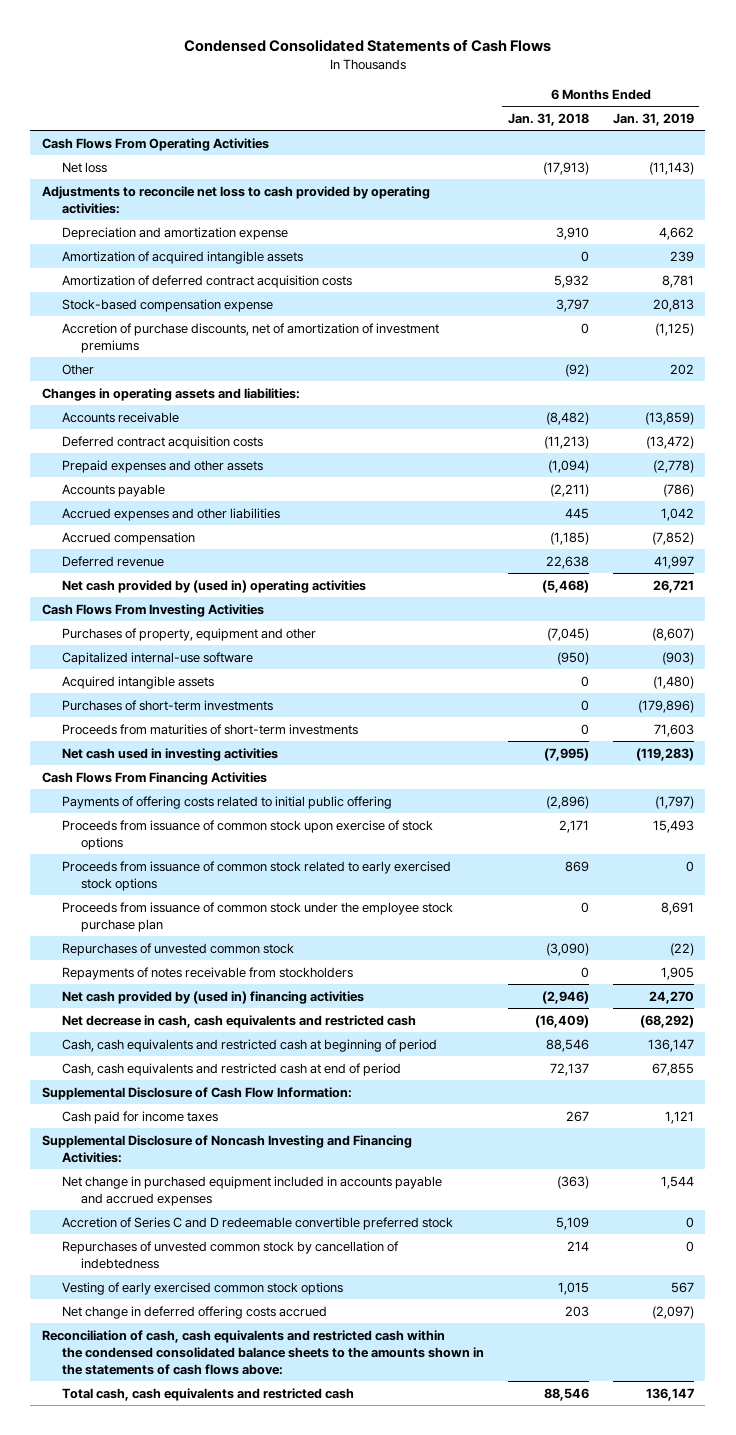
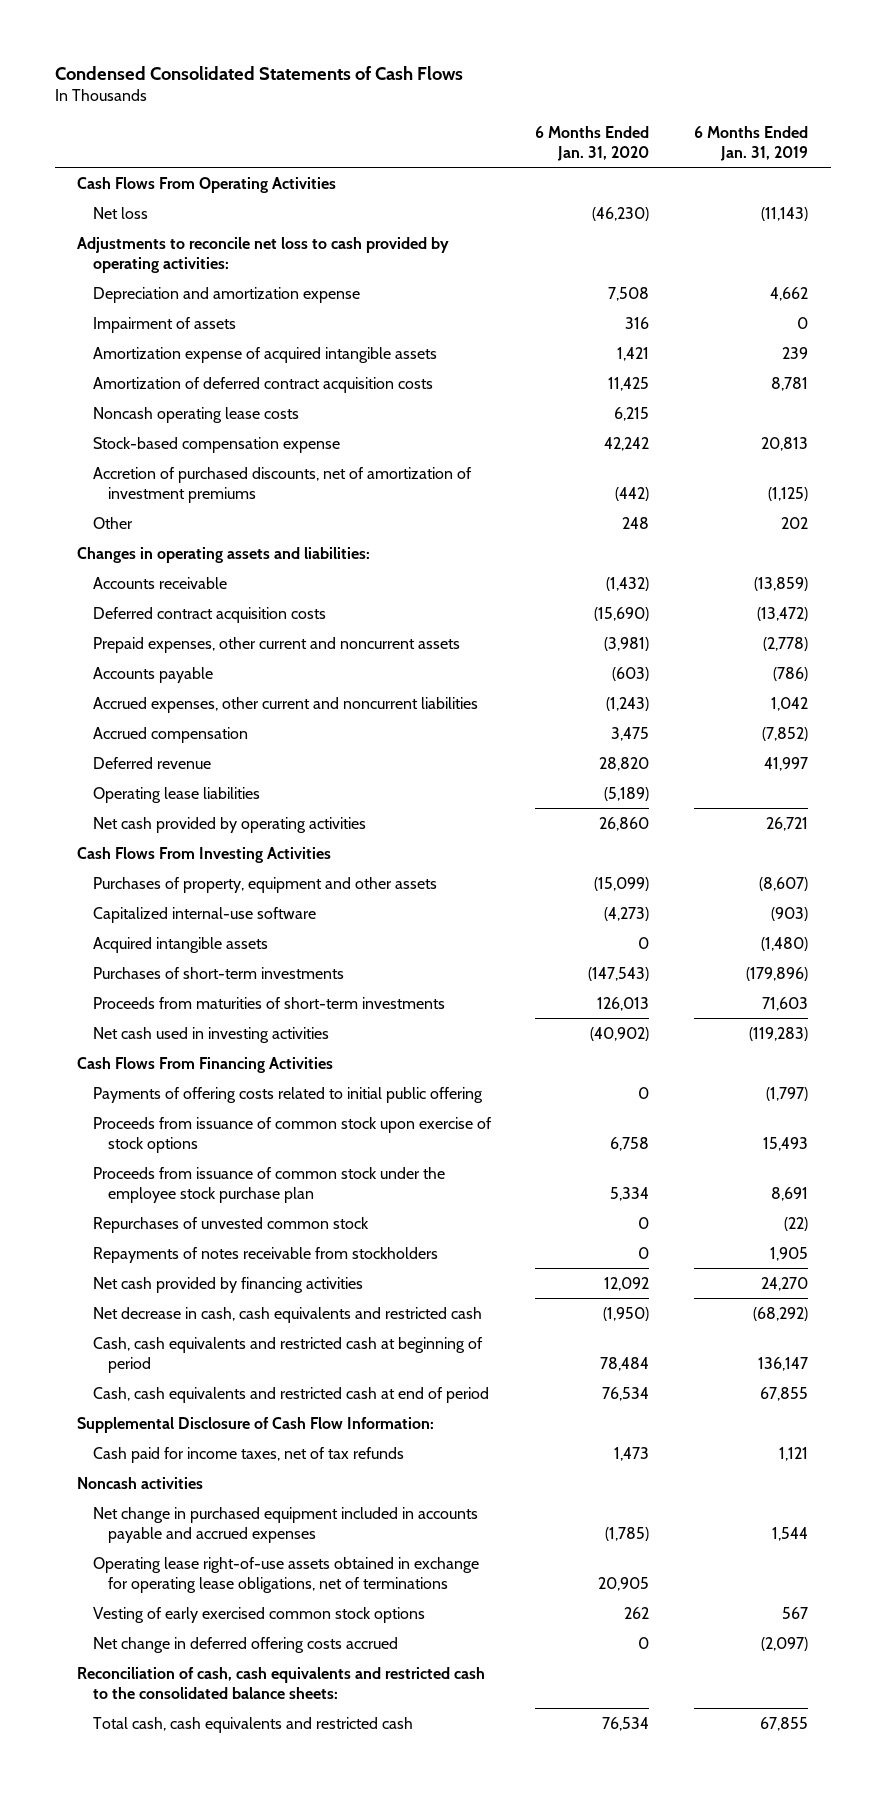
- | 6 Months Ended Jan. 31, 2018 | 6 Months Ended Jan. 31, 2019
+ | 6 Months Ended Jan. 31, 2020 | 6 Months Ended Jan. 31, 2019
- Amortization of acquired intangible assets | 0 | 239
+ Impairment of assets | 316 | 0
+ Amortization expense of acquired intangible assets | 1,421 | 239
+ Noncash operating lease costs | 6,215 |
- Accretion of purchase discounts, net of amortization of investment premiums | 0 | (1,125)
+ Accretion of purchased discounts, net of amortization of investment premiums | (442) | (1,125)
- Prepaid expenses and other assets | (1,094) | (2,778)
+ Prepaid expenses, other current and noncurrent assets | (3,981) | (2,778)
- Accrued expenses and other liabilities | 445 | 1,042
+ Accrued expenses, other current and noncurrent liabilities | (1,243) | 1,042
- Net cash provided by (used in) operating activities | (5,468) | 26,721
+ Operating lease liabilities | (5,189) |
+ Net cash provided by operating activities | 26,860 | 26,721
- Purchases of property, equipment and other | (7,045) | (8,607)
+ Purchases of property, equipment and other assets | (15,099) | (8,607)
- Proceeds from issuance of common stock related to early exercised stock options | 869 | 0
- Net cash provided by (used in) financing activities | (2,946) | 24,270
+ Net cash provided by financing activities | 12,092 | 24,270
- Cash paid for income taxes | 267 | 1,121
- Supplemental Disclosure of Noncash Investing and Financing Activities:
+ Cash paid for income taxes, net of tax refunds | 1,473 | 1,121
+ Noncash activities
- Accretion of Series C and D redeemable convertible preferred stock | 5,109 | 0
- Repurchases of unvested common stock by cancellation of indebtedness | 214 | 0
+ Operating lease right-of-use assets obtained in exchange for operating lease obligations, net of terminations | 20,905 |
- Reconciliation of cash, cash equivalents and restricted cash within the condensed consolidated balance sheets to the amounts shown in the statements of cash flows above:
- Total cash, cash equivalents and restricted cash | 88,546 | 136,147
+ Reconciliation of cash, cash equivalents and restricted cash to the consolidated balance sheets:
+ Total cash, cash equivalents and restricted cash | 76,534 | 67,855

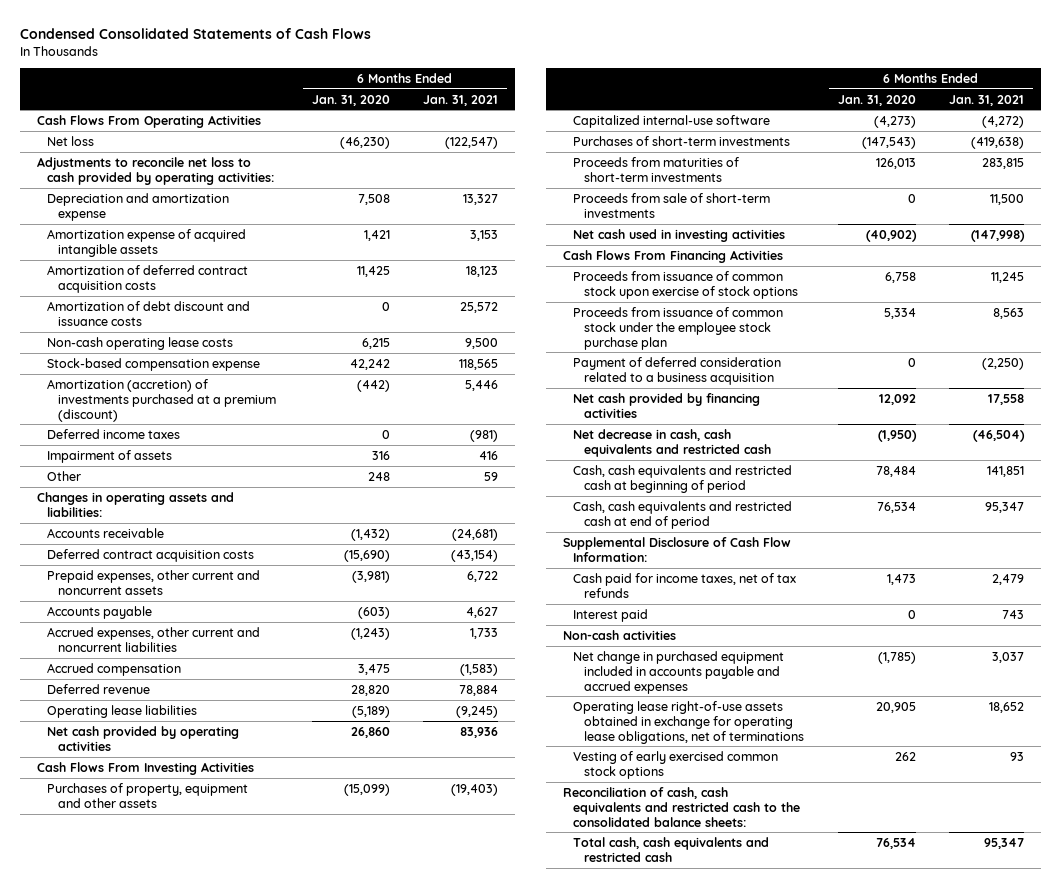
- | 6 Months Ended Jan. 31, 2020 | 6 Months Ended Jan. 31, 2019
+ | 6 Months Ended Jan. 31, 2020 | 6 Months Ended Jan. 31, 2021
- Noncash operating lease costs | 6,215 |
+ Amortization of debt discount and issuance costs | 0 | 25,572
+ Non-cash operating lease costs | 6,215 | 9,500
- Accretion of purchased discounts, net of amortization of investment premiums | (442) | (1,125)
+ Amortization (accretion) of investments purchased at a premium (discount) | (442) | 5,446
+ Deferred income taxes | 0 | (981)
moved down: Impairment of assets | 316 | 416
- Acquired intangible assets | 0 | (1,480)
+ Proceeds from sale of short-term investments | 0 | 11,500
- Payments of offering costs related to initial public offering | 0 | (1,797)
- Repurchases of unvested common stock | 0 | (22)
- Repayments of notes receivable from stockholders | 0 | 1,905
+ Payment of deferred consideration related to a business acquisition | 0 | (2,250)
- Noncash activities
+ Interest paid | 0 | 743
+ Non-cash activities
- Net change in deferred offering costs accrued | 0 | (2,097)

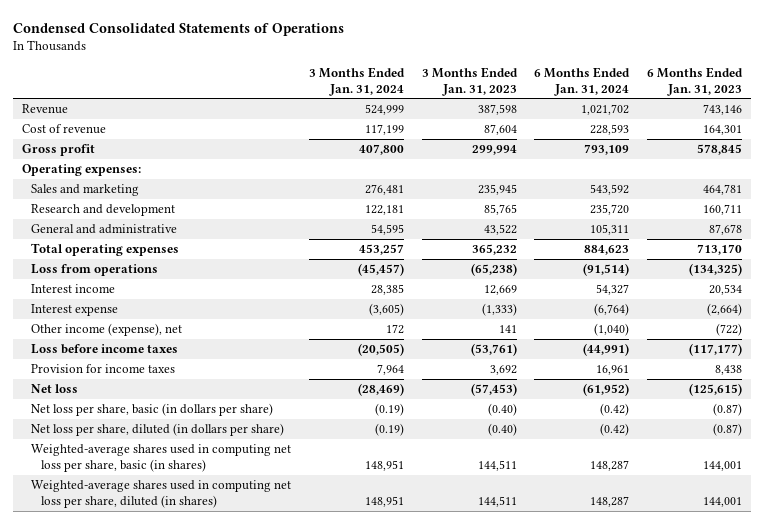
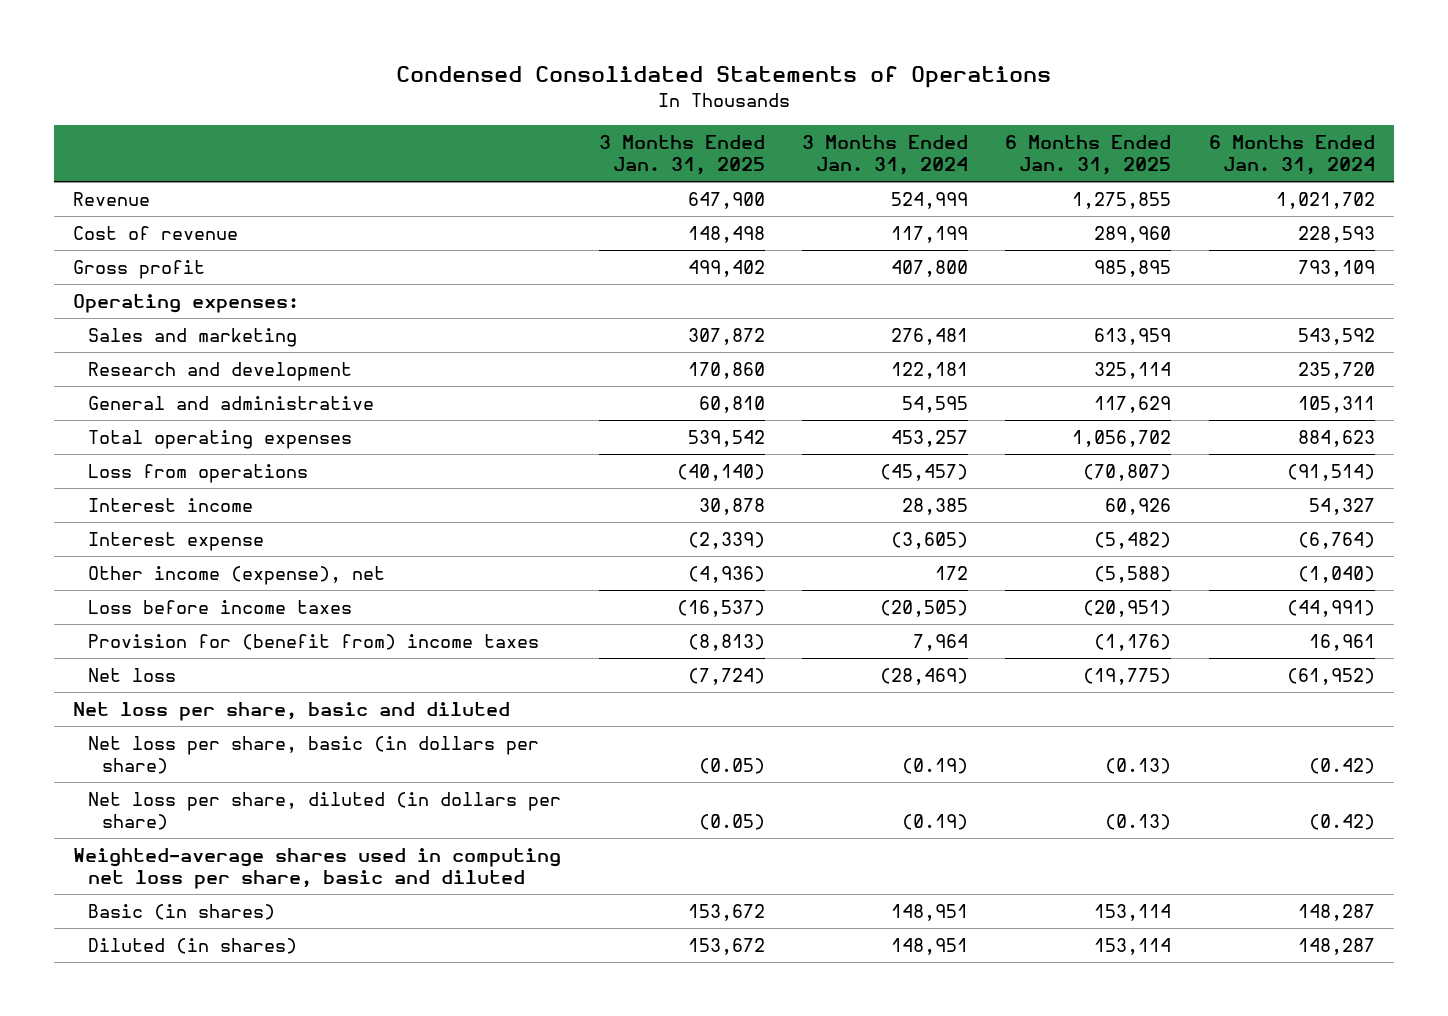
- | 3 Months Ended Jan. 31, 2024 | 3 Months Ended Jan. 31, 2023 | 6 Months Ended Jan. 31, 2024 | 6 Months Ended Jan. 31, 2023
+ | 3 Months Ended Jan. 31, 2025 | 3 Months Ended Jan. 31, 2024 | 6 Months Ended Jan. 31, 2025 | 6 Months Ended Jan. 31, 2024
- Provision for income taxes | 7,964 | 3,692 | 16,961 | 8,438
+ Provision for (benefit from) income taxes | (8,813) | 7,964 | (1,176) | 16,961
+ Net loss per share, basic and diluted
- Weighted-average shares used in computing net loss per share, basic (in shares) | 148,951 | 144,511 | 148,287 | 144,001
- Weighted-average shares used in computing net loss per share, diluted (in shares) | 148,951 | 144,511 | 148,287 | 144,001
+ Weighted-average shares used in computing net loss per share, basic and diluted
+ Basic (in shares) | 153,672 | 148,951 | 153,114 | 148,287
+ Diluted (in shares) | 153,672 | 148,951 | 153,114 | 148,287

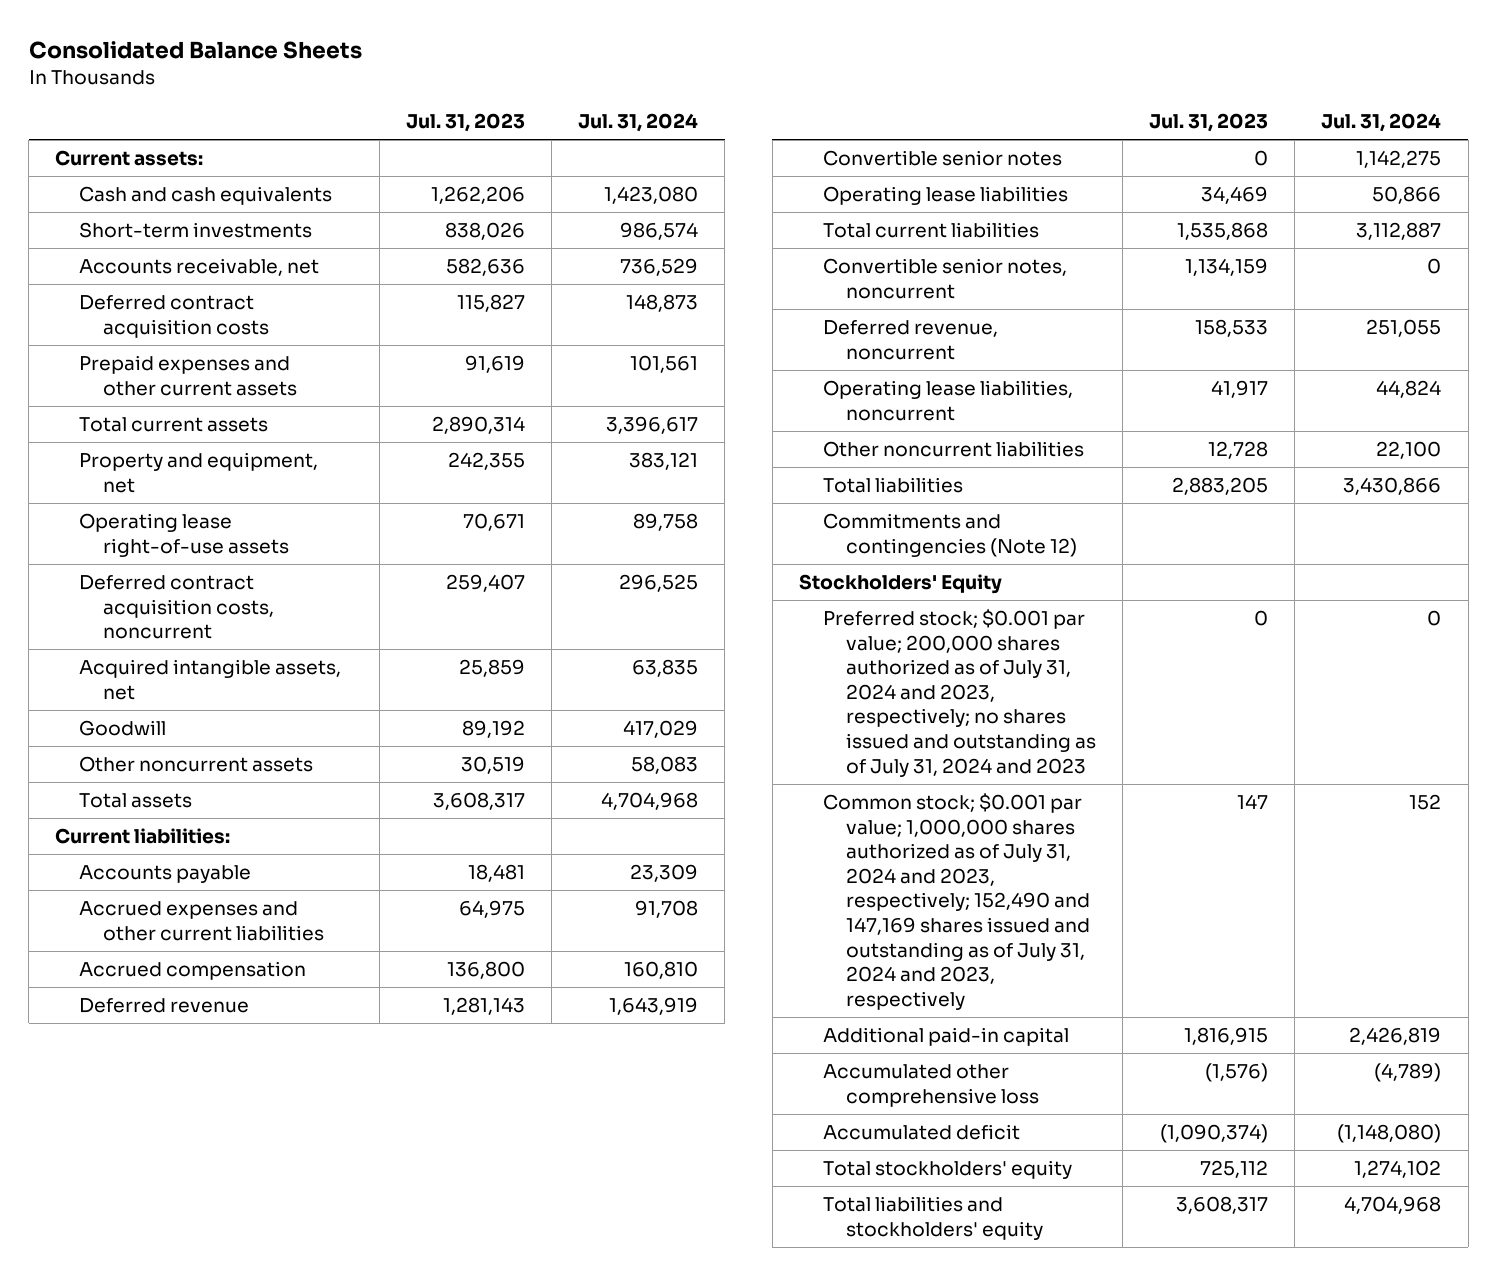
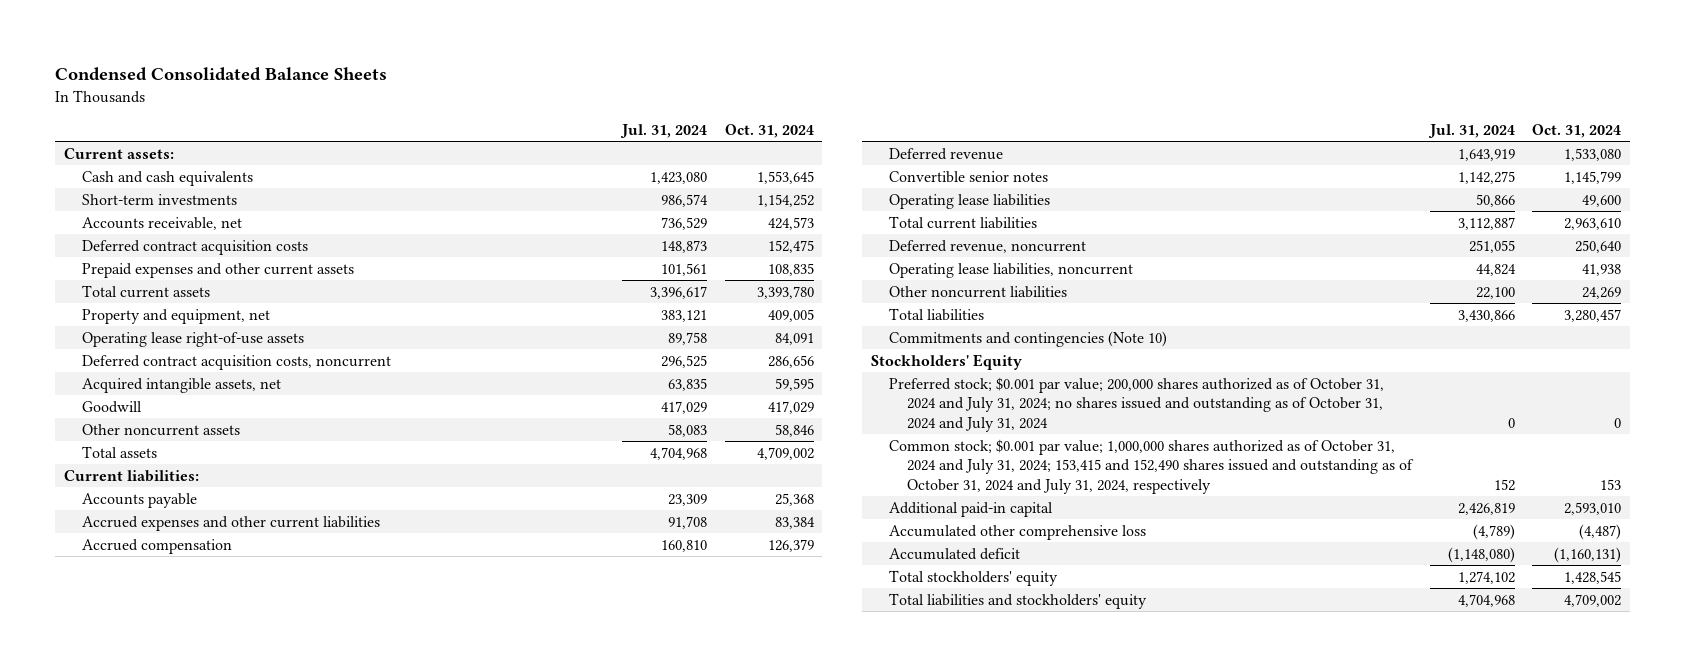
- Consolidated Balance Sheets
+ Condensed Consolidated Balance Sheets
- | Jul. 31, 2023 | Jul. 31, 2024
+ | Jul. 31, 2024 | Oct. 31, 2024
- Convertible senior notes, noncurrent | 1,134,159 | 0
- Commitments and contingencies (Note 12)
+ Commitments and contingencies (Note 10)
- Preferred stock; $0.001 par value; 200,000 shares authorized as of July 31, 2024 and 2023, respectively; no shares issued and outstanding as of July 31, 2024 and 2023 | 0 | 0
- Common stock; $0.001 par value; 1,000,000 shares authorized as of July 31, 2024 and 2023, respectively; 152,490 and 147,169 shares issued and outstanding as of July 31, 2024 and 2023, respectively | 147 | 152
+ Preferred stock; $0.001 par value; 200,000 shares authorized as of October 31, 2024 and July 31, 2024; no shares issued and outstanding as of October 31, 2024 and July 31, 2024 | 0 | 0
+ Common stock; $0.001 par value; 1,000,000 shares authorized as of October 31, 2024 and July 31, 2024; 153,415 and 152,490 shares issued and outstanding as of October 31, 2024 and July 31, 2024, respectively | 152 | 153

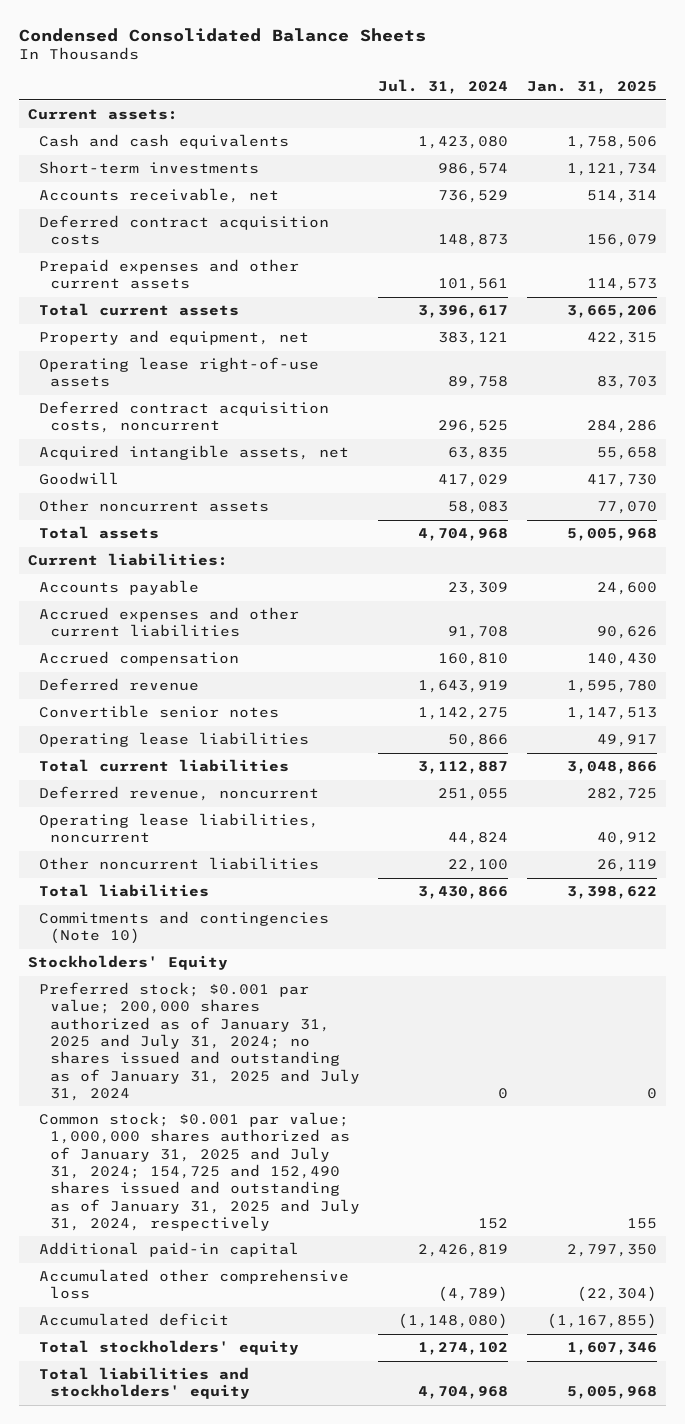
- | Jul. 31, 2024 | Oct. 31, 2024
+ | Jul. 31, 2024 | Jan. 31, 2025
- Preferred stock; $0.001 par value; 200,000 shares authorized as of October 31, 2024 and July 31, 2024; no shares issued and outstanding as of October 31, 2024 and July 31, 2024 | 0 | 0
- Common stock; $0.001 par value; 1,000,000 shares authorized as of October 31, 2024 and July 31, 2024; 153,415 and 152,490 shares issued and outstanding as of October 31, 2024 and July 31, 2024, respectively | 152 | 153
+ Preferred stock; $0.001 par value; 200,000 shares authorized as of January 31, 2025 and July 31, 2024; no shares issued and outstanding as of January 31, 2025 and July 31, 2024 | 0 | 0
+ Common stock; $0.001 par value; 1,000,000 shares authorized as of January 31, 2025 and July 31, 2024; 154,725 and 152,490 shares issued and outstanding as of January 31, 2025 and July 31, 2024, respectively | 152 | 155

